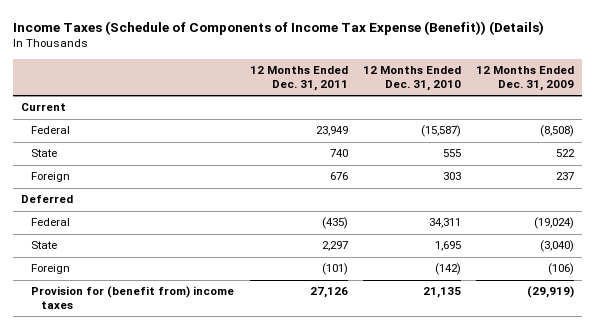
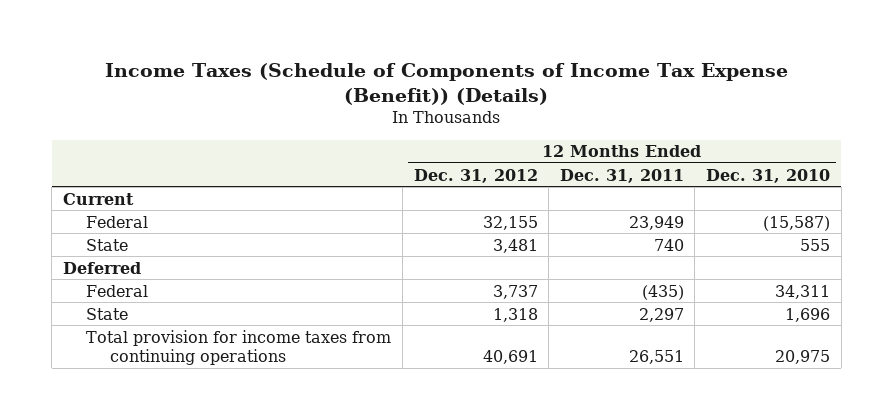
- | 12 Months Ended Dec. 31, 2011 | 12 Months Ended Dec. 31, 2010 | 12 Months Ended Dec. 31, 2009
+ | 12 Months Ended Dec. 31, 2012 | 12 Months Ended Dec. 31, 2011 | 12 Months Ended Dec. 31, 2010
- Foreign | 676 | 303 | 237
- State | 2,297 | 1,695 | (3,040)
- Foreign | (101) | (142) | (106)
- Provision for (benefit from) income taxes | 27,126 | 21,135 | (29,919)
+ State | 1,318 | 2,297 | 1,696
+ Total provision for income taxes from continuing operations | 40,691 | 26,551 | 20,975

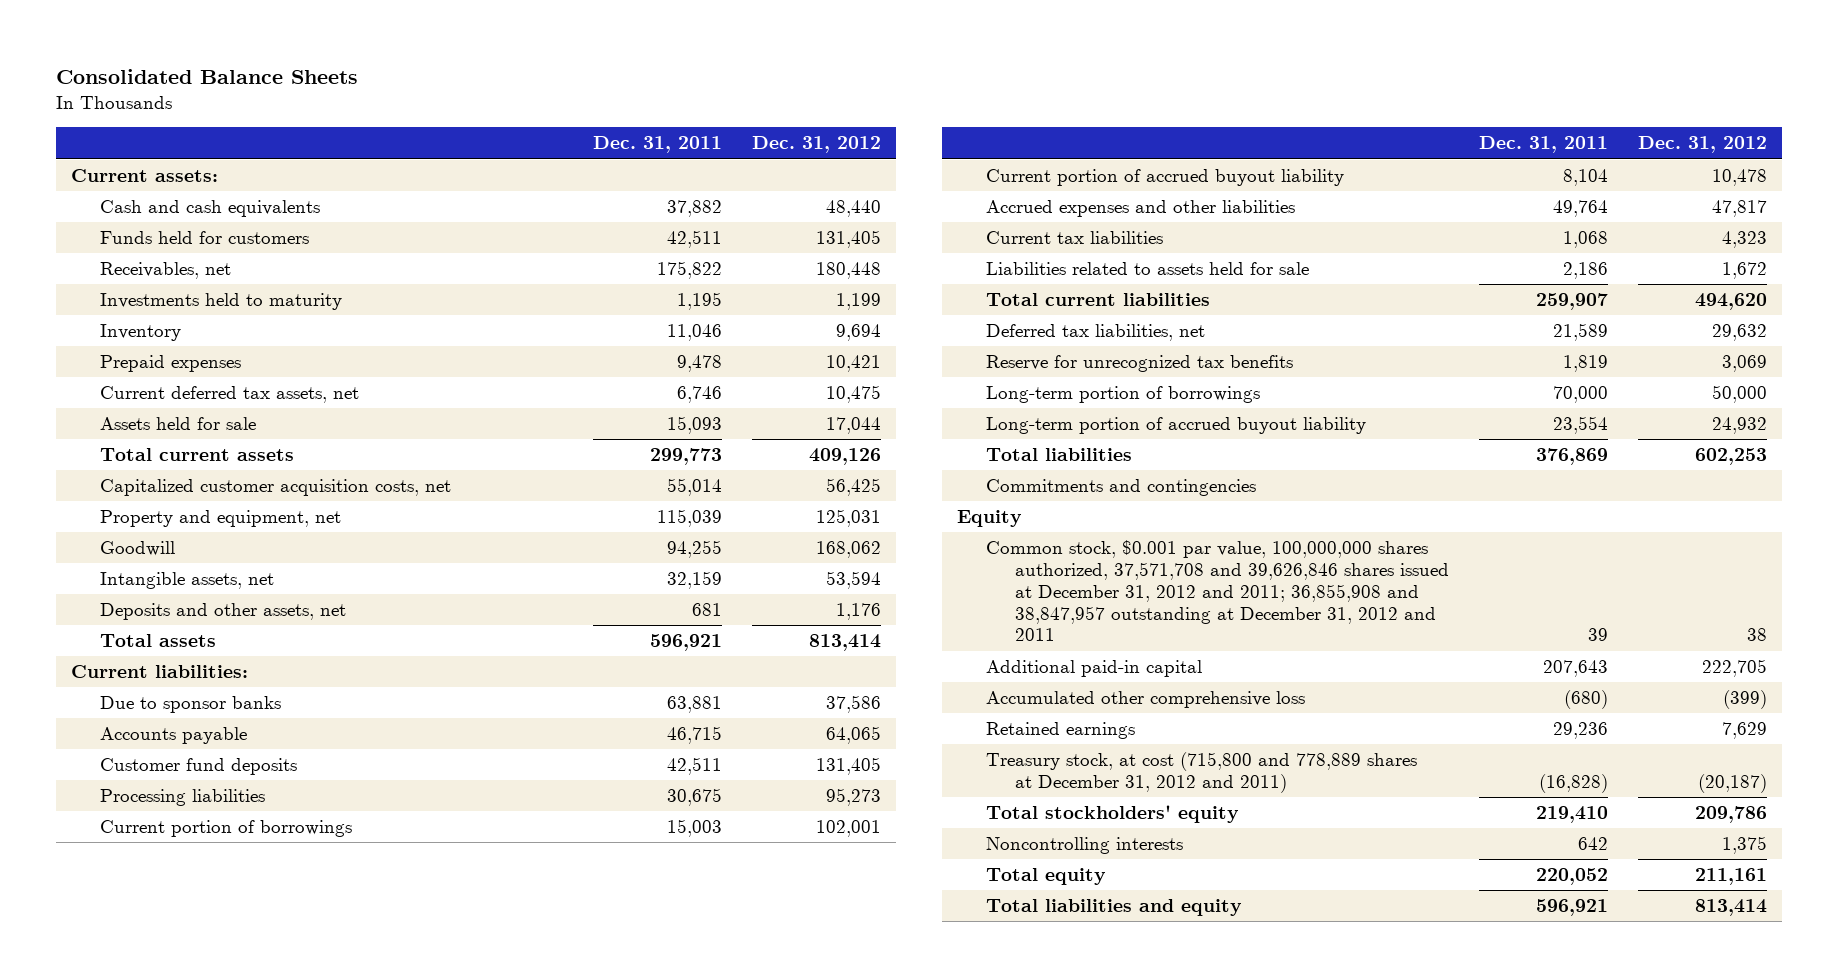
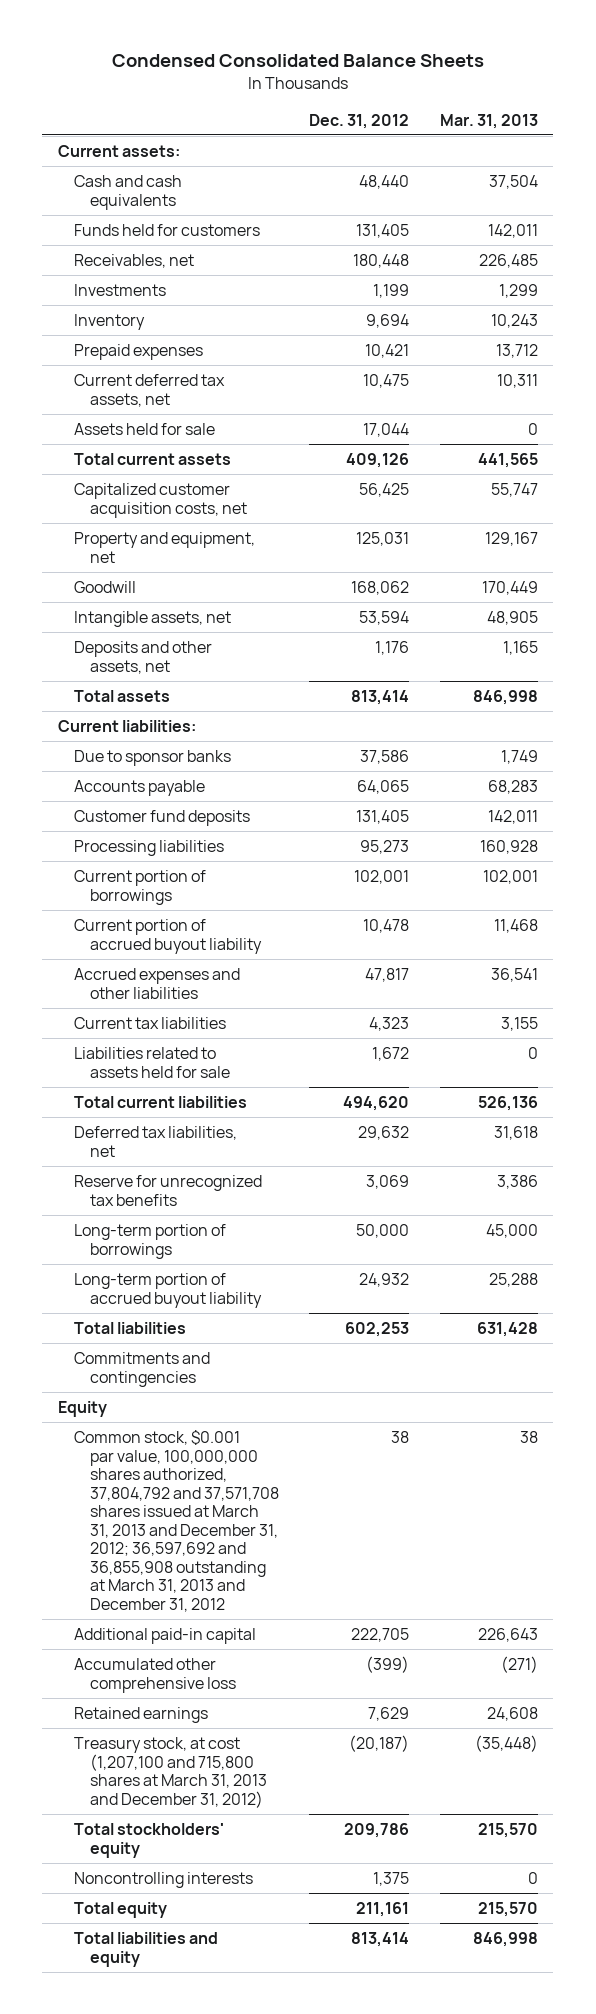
- Consolidated Balance Sheets
+ Condensed Consolidated Balance Sheets
- | Dec. 31, 2011 | Dec. 31, 2012
+ | Dec. 31, 2012 | Mar. 31, 2013
- Investments held to maturity | 1,195 | 1,199
+ Investments | 1,199 | 1,299
- Common stock, $0.001 par value, 100,000,000 shares authorized, 37,571,708 and 39,626,846 shares issued at December 31, 2012 and 2011; 36,855,908 and 38,847,957 outstanding at December 31, 2012 and 2011 | 39 | 38
+ Common stock, $0.001 par value, 100,000,000 shares authorized, 37,804,792 and 37,571,708 shares issued at March 31, 2013 and December 31, 2012; 36,597,692 and 36,855,908 outstanding at March 31, 2013 and December 31, 2012 | 38 | 38
- Treasury stock, at cost (715,800 and 778,889 shares at December 31, 2012 and 2011) | (16,828) | (20,187)
+ Treasury stock, at cost (1,207,100 and 715,800 shares at March 31, 2013 and December 31, 2012) | (20,187) | (35,448)

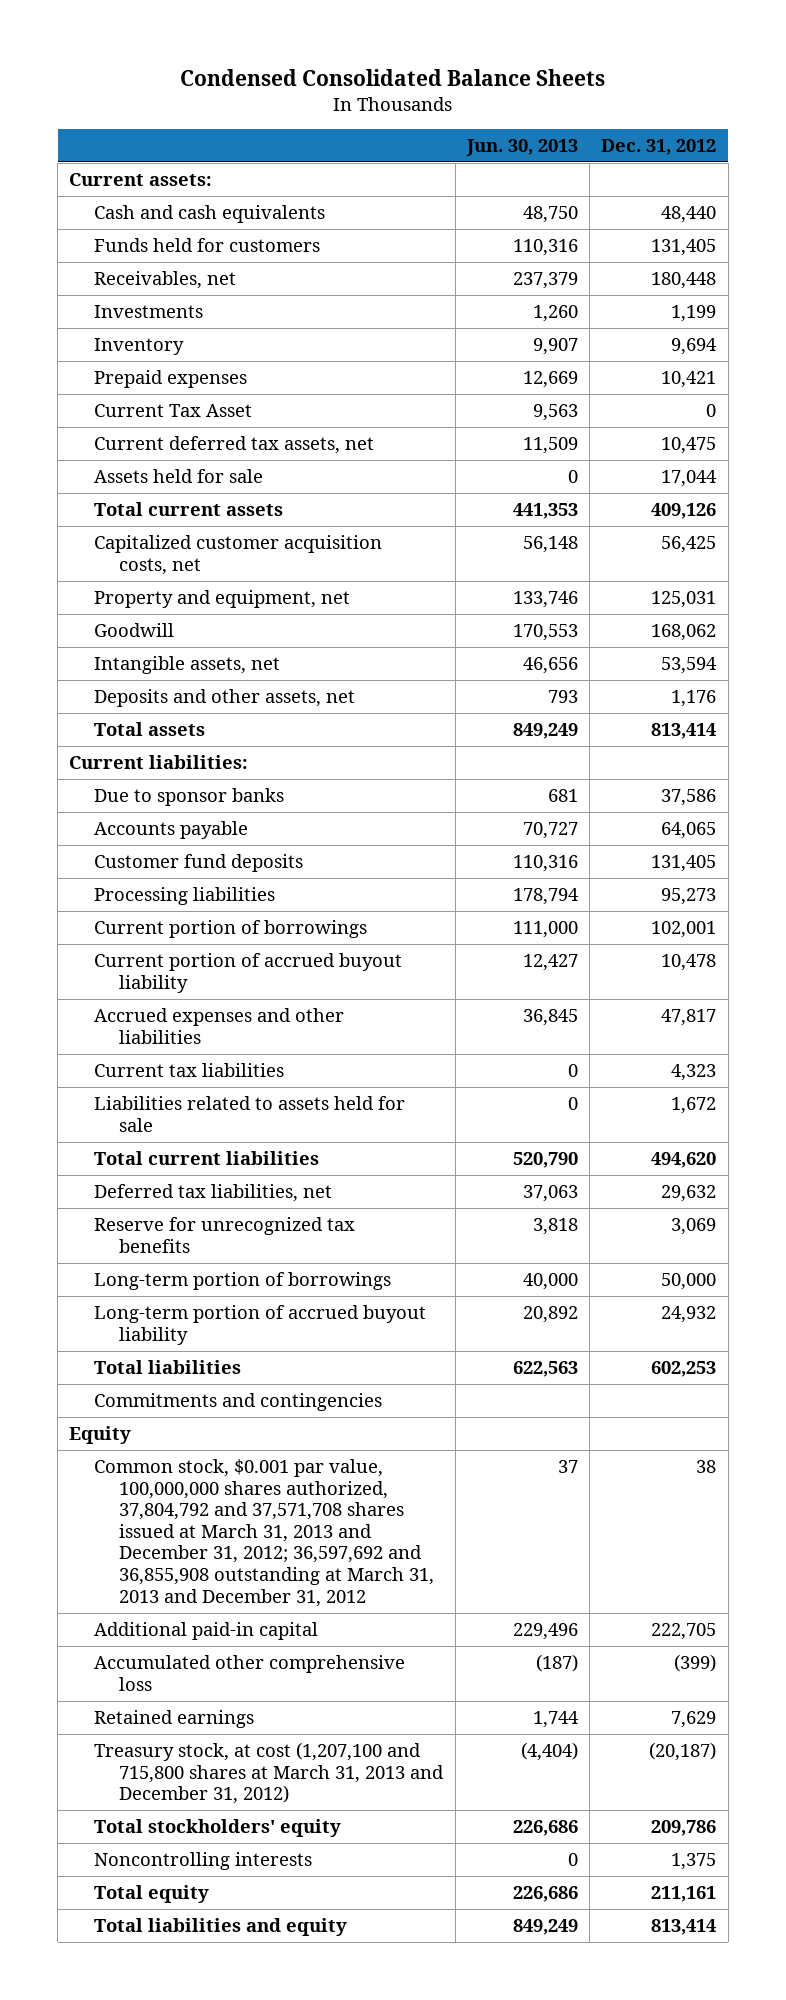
- | Dec. 31, 2012 | Mar. 31, 2013
+ | Jun. 30, 2013 | Dec. 31, 2012
+ Current Tax Asset | 9,563 | 0

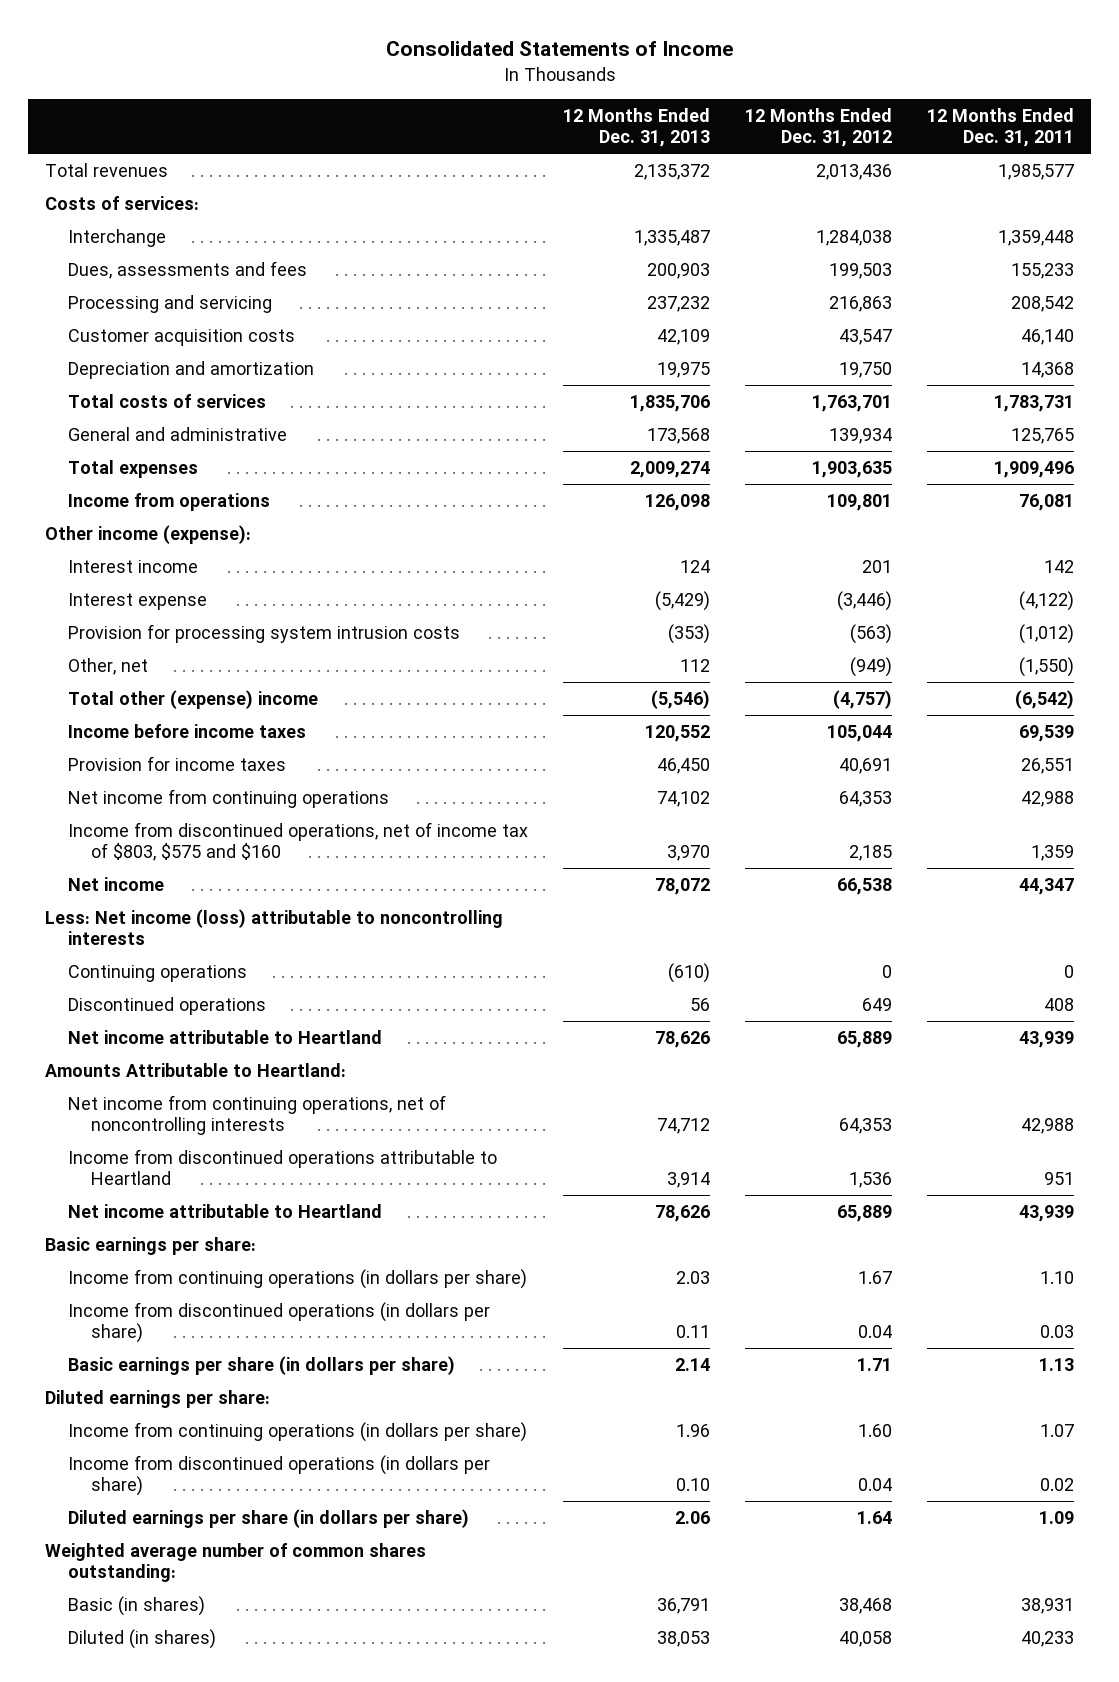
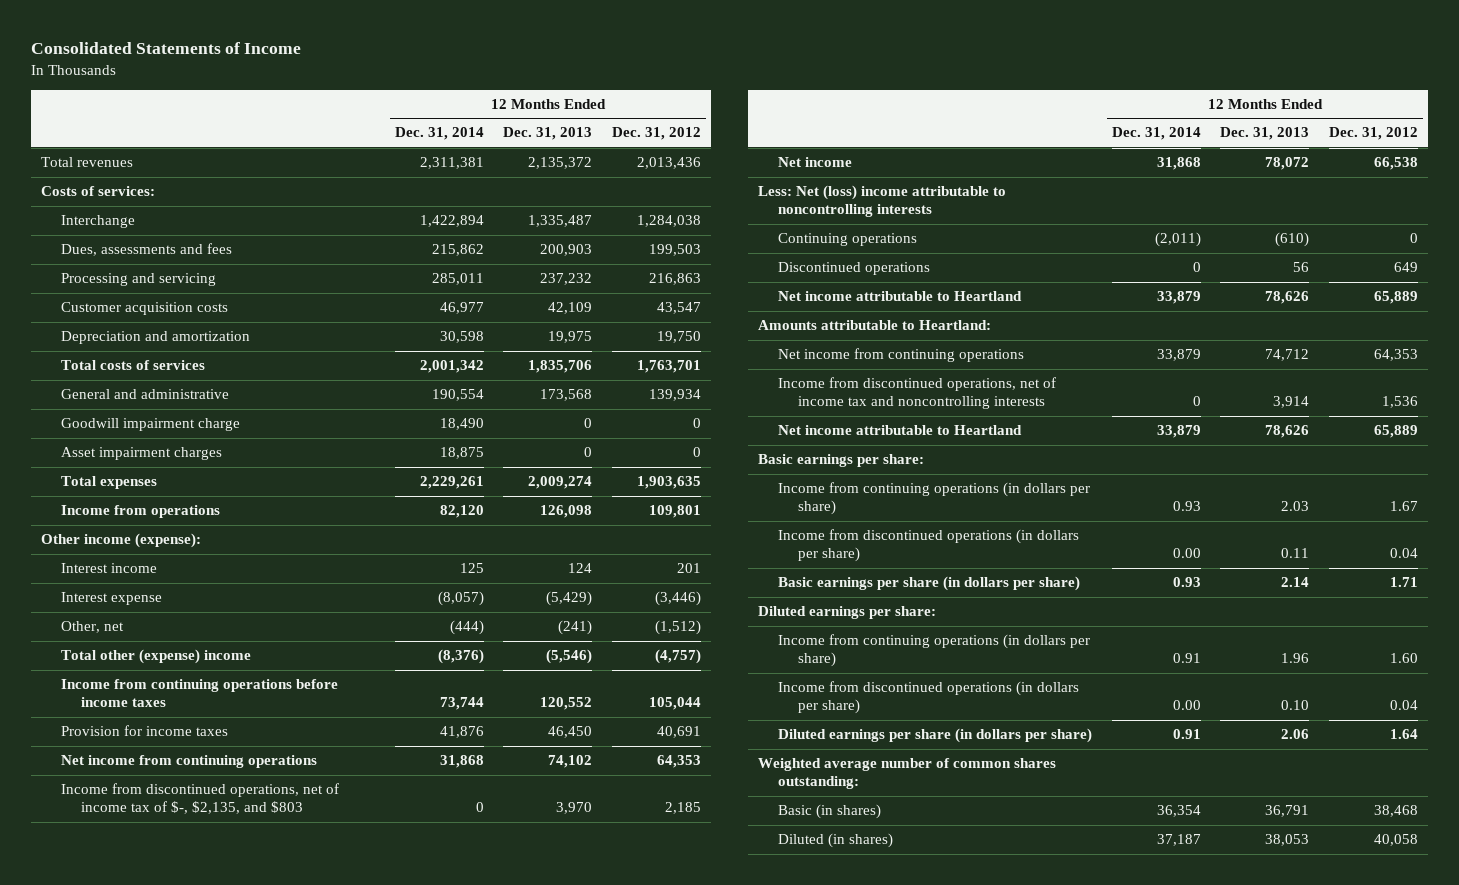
- | 12 Months Ended Dec. 31, 2013 | 12 Months Ended Dec. 31, 2012 | 12 Months Ended Dec. 31, 2011
+ | 12 Months Ended Dec. 31, 2014 | 12 Months Ended Dec. 31, 2013 | 12 Months Ended Dec. 31, 2012
+ Goodwill impairment charge | 18,490 | 0 | 0
+ Asset impairment charges | 18,875 | 0 | 0
- Provision for processing system intrusion costs | (353) | (563) | (1,012)
- Other, net | 112 | (949) | (1,550)
+ Other, net | (444) | (241) | (1,512)
- Income before income taxes | 120,552 | 105,044 | 69,539
+ Income from continuing operations before income taxes | 73,744 | 120,552 | 105,044
- Income from discontinued operations, net of income tax of $803, $575 and $160 | 3,970 | 2,185 | 1,359
+ Income from discontinued operations, net of income tax of $-, $2,135, and $803 | 0 | 3,970 | 2,185
- Less: Net income (loss) attributable to noncontrolling interests
+ Less: Net (loss) income attributable to noncontrolling interests
- Amounts Attributable to Heartland:
- Net income from continuing operations, net of noncontrolling interests | 74,712 | 64,353 | 42,988
- Income from discontinued operations attributable to Heartland | 3,914 | 1,536 | 951
+ Amounts attributable to Heartland:
+ Net income from continuing operations | 33,879 | 74,712 | 64,353
+ Income from discontinued operations, net of income tax and noncontrolling interests | 0 | 3,914 | 1,536

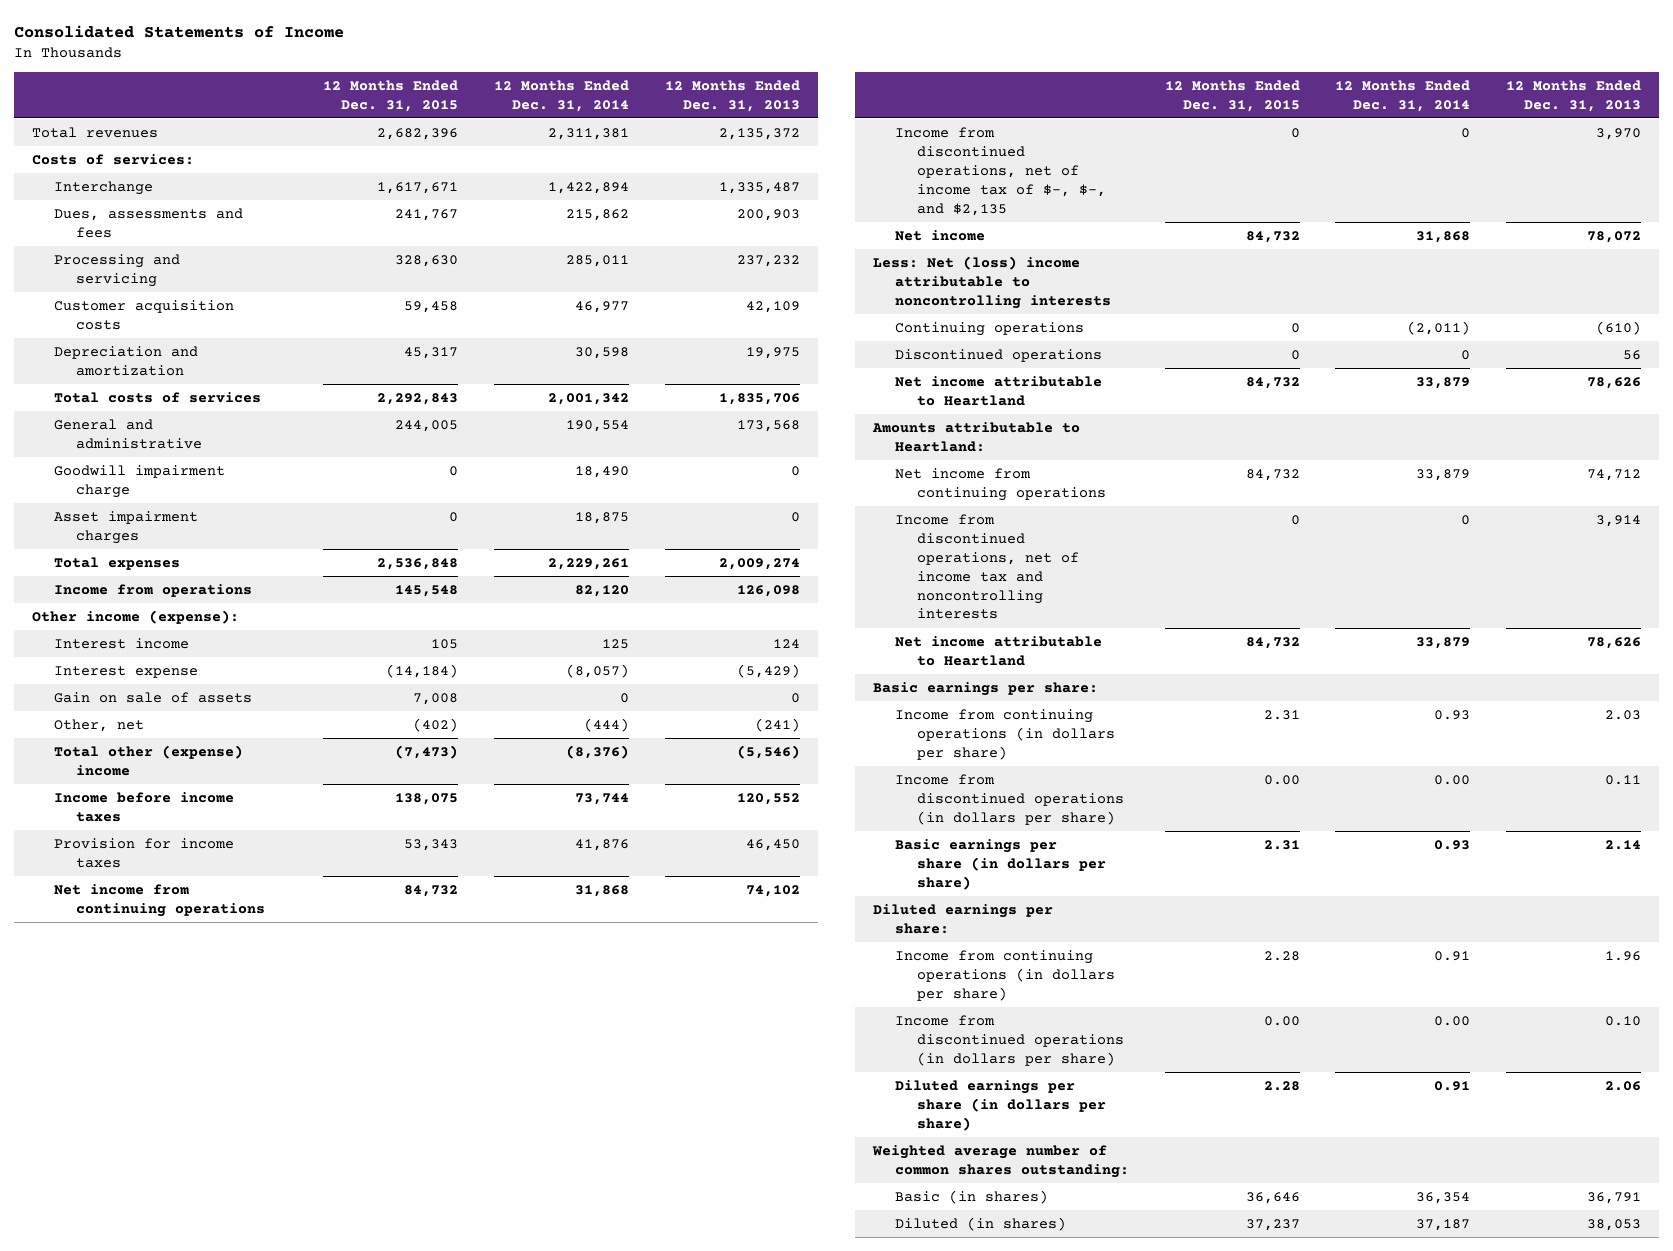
- | 12 Months Ended Dec. 31, 2014 | 12 Months Ended Dec. 31, 2013 | 12 Months Ended Dec. 31, 2012
+ | 12 Months Ended Dec. 31, 2015 | 12 Months Ended Dec. 31, 2014 | 12 Months Ended Dec. 31, 2013
+ Gain on sale of assets | 7,008 | 0 | 0
- Income from continuing operations before income taxes | 73,744 | 120,552 | 105,044
+ Income before income taxes | 138,075 | 73,744 | 120,552
- Income from discontinued operations, net of income tax of $-, $2,135, and $803 | 0 | 3,970 | 2,185
+ Income from discontinued operations, net of income tax of $-, $-, and $2,135 | 0 | 0 | 3,970

